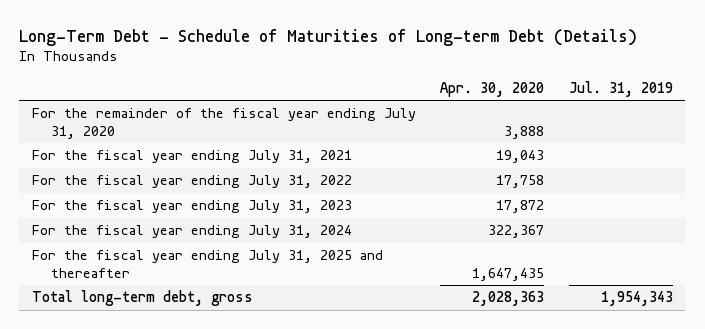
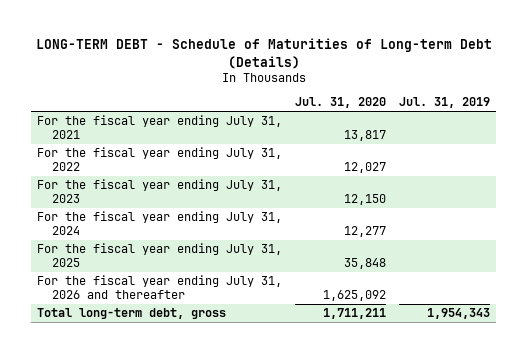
- Long-Term Debt - Schedule of Maturities of Long-term Debt (Details)
+ LONG-TERM DEBT - Schedule of Maturities of Long-term Debt (Details)
- | Apr. 30, 2020 | Jul. 31, 2019
+ | Jul. 31, 2020 | Jul. 31, 2019
- For the remainder of the fiscal year ending July 31, 2020 | 3,888 |
- For the fiscal year ending July 31, 2025 and thereafter | 1,647,435 |
+ For the fiscal year ending July 31, 2025 | 35,848 |
+ For the fiscal year ending July 31, 2026 and thereafter | 1,625,092 |

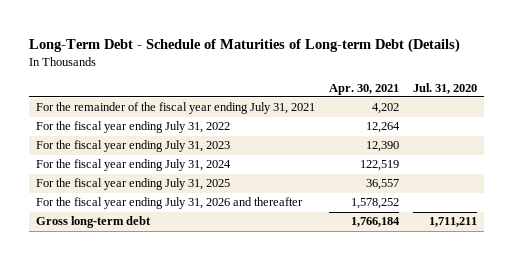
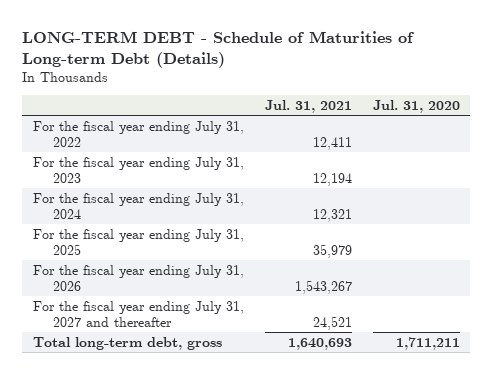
- Long-Term Debt - Schedule of Maturities of Long-term Debt (Details)
+ LONG-TERM DEBT - Schedule of Maturities of Long-term Debt (Details)
- | Apr. 30, 2021 | Jul. 31, 2020
+ | Jul. 31, 2021 | Jul. 31, 2020
- For the remainder of the fiscal year ending July 31, 2021 | 4,202 |
- For the fiscal year ending July 31, 2026 and thereafter | 1,578,252 |
- Gross long-term debt | 1,766,184 | 1,711,211
+ For the fiscal year ending July 31, 2026 | 1,543,267 |
+ For the fiscal year ending July 31, 2027 and thereafter | 24,521 |
+ Total long-term debt, gross | 1,640,693 | 1,711,211

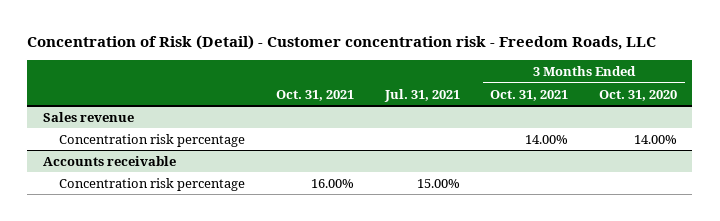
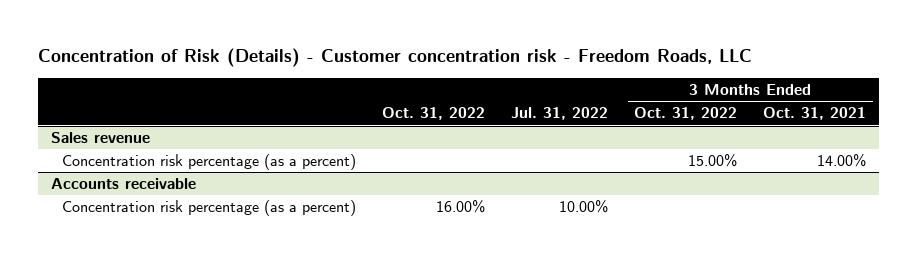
- Concentration of Risk (Detail) - Customer concentration risk - Freedom Roads, LLC
+ Concentration of Risk (Details) - Customer concentration risk - Freedom Roads, LLC
- | Oct. 31, 2021 | Jul. 31, 2021 | 3 Months Ended Oct. 31, 2021 | 3 Months Ended Oct. 31, 2020
+ | Oct. 31, 2022 | Jul. 31, 2022 | 3 Months Ended Oct. 31, 2022 | 3 Months Ended Oct. 31, 2021
@ Sales revenue
- Concentration risk percentage | | | 14.00% | 14.00%
+ Concentration risk percentage (as a percent) | | | 15.00% | 14.00%
@ Accounts receivable
- Concentration risk percentage | 16.00% | 15.00% | |
+ Concentration risk percentage (as a percent) | 16.00% | 10.00% | |

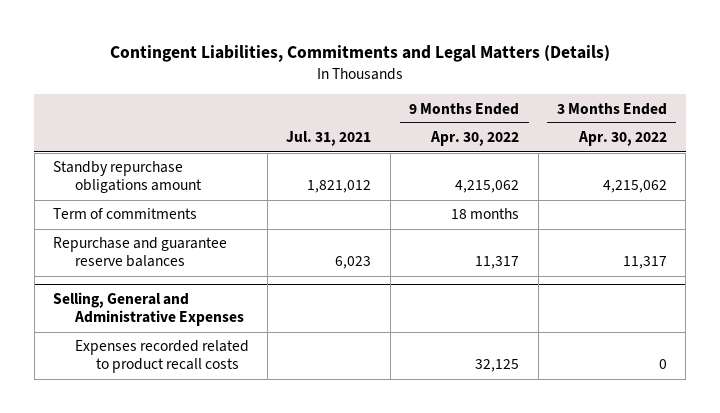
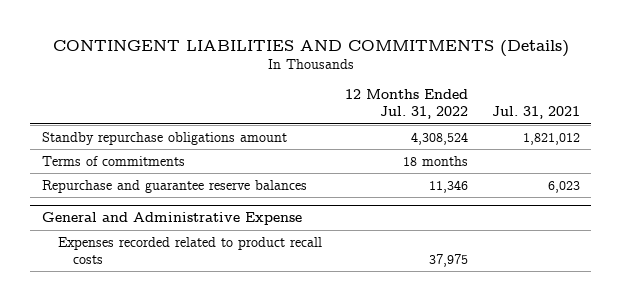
- Contingent Liabilities, Commitments and Legal Matters (Details)
+ CONTINGENT LIABILITIES AND COMMITMENTS (Details)
- | Jul. 31, 2021 | 9 Months Ended Apr. 30, 2022 | 3 Months Ended Apr. 30, 2022
+ | 12 Months Ended Jul. 31, 2022 | Jul. 31, 2021
- Term of commitments | | 18 months |
+ Terms of commitments | 18 months |
- Selling, General and Administrative Expenses
- Expenses recorded related to product recall costs | | 32,125 | 0
+ General and Administrative Expense
+ Expenses recorded related to product recall costs | 37,975 |

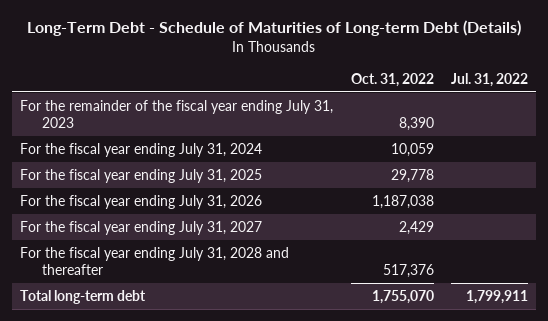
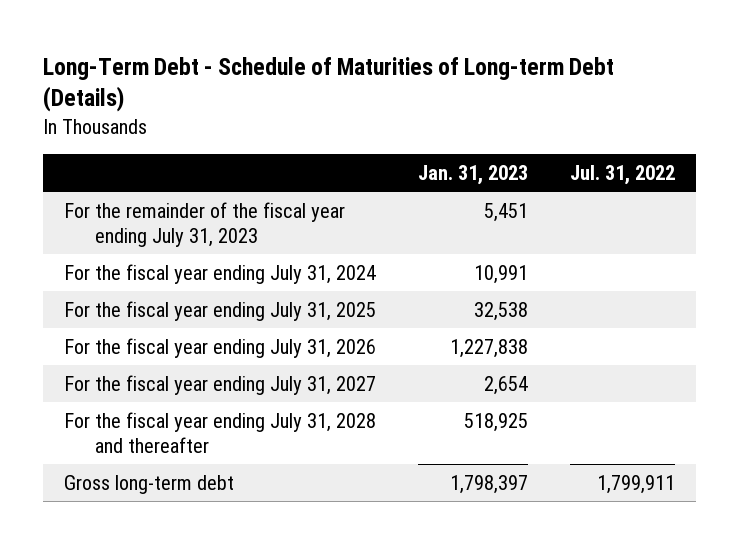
- | Oct. 31, 2022 | Jul. 31, 2022
+ | Jan. 31, 2023 | Jul. 31, 2022
- Total long-term debt | 1,755,070 | 1,799,911
+ Gross long-term debt | 1,798,397 | 1,799,911

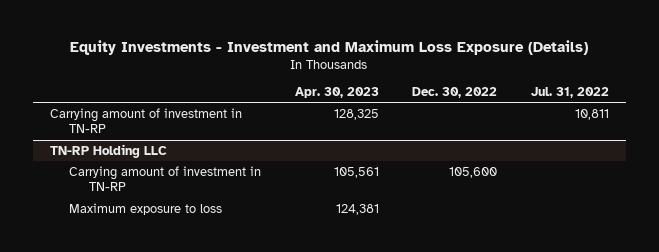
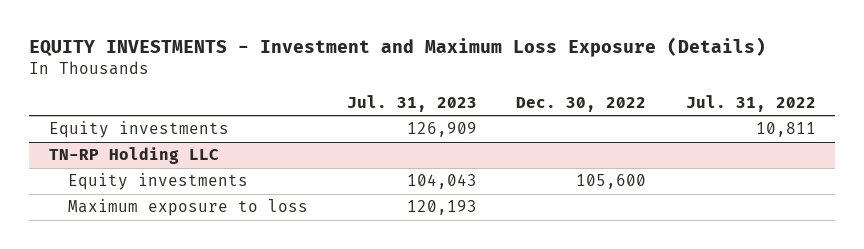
- Equity Investments - Investment and Maximum Loss Exposure (Details)
+ EQUITY INVESTMENTS - Investment and Maximum Loss Exposure (Details)
- | Apr. 30, 2023 | Dec. 30, 2022 | Jul. 31, 2022
+ | Jul. 31, 2023 | Dec. 30, 2022 | Jul. 31, 2022
- Carrying amount of investment in TN-RP | 128,325 | | 10,811
+ Equity investments | 126,909 | | 10,811
@ TN-RP Holding LLC
- Carrying amount of investment in TN-RP | 105,561 | 105,600 |
+ Equity investments | 104,043 | 105,600 |

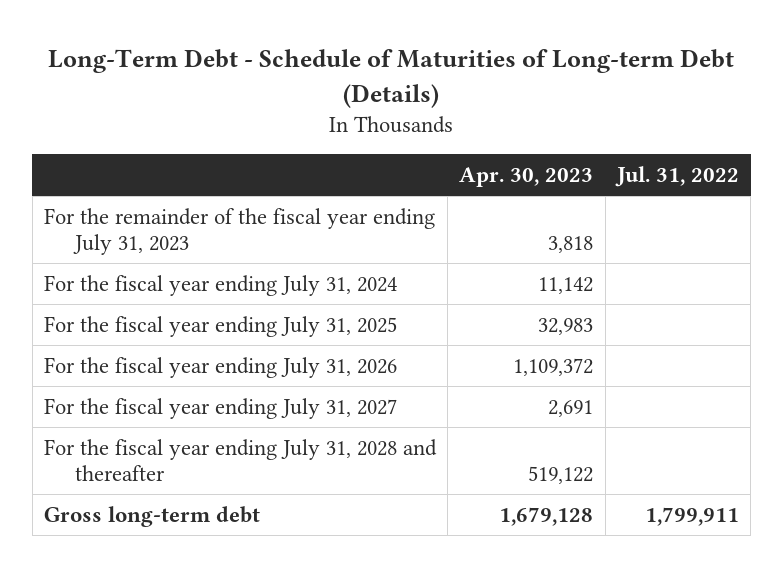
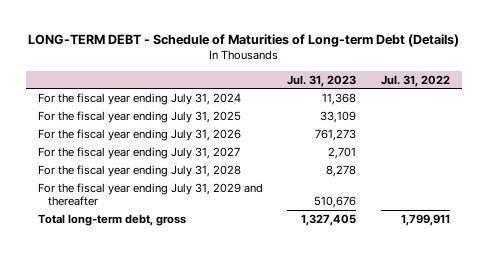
- Long-Term Debt - Schedule of Maturities of Long-term Debt (Details)
+ LONG-TERM DEBT - Schedule of Maturities of Long-term Debt (Details)
- | Apr. 30, 2023 | Jul. 31, 2022
+ | Jul. 31, 2023 | Jul. 31, 2022
- For the remainder of the fiscal year ending July 31, 2023 | 3,818 |
- For the fiscal year ending July 31, 2028 and thereafter | 519,122 |
- Gross long-term debt | 1,679,128 | 1,799,911
+ For the fiscal year ending July 31, 2028 | 8,278 |
+ For the fiscal year ending July 31, 2029 and thereafter | 510,676 |
+ Total long-term debt, gross | 1,327,405 | 1,799,911

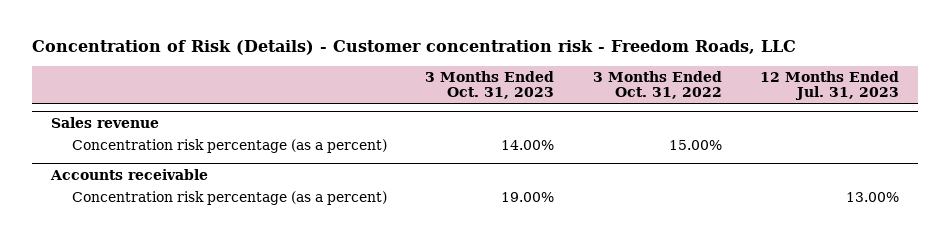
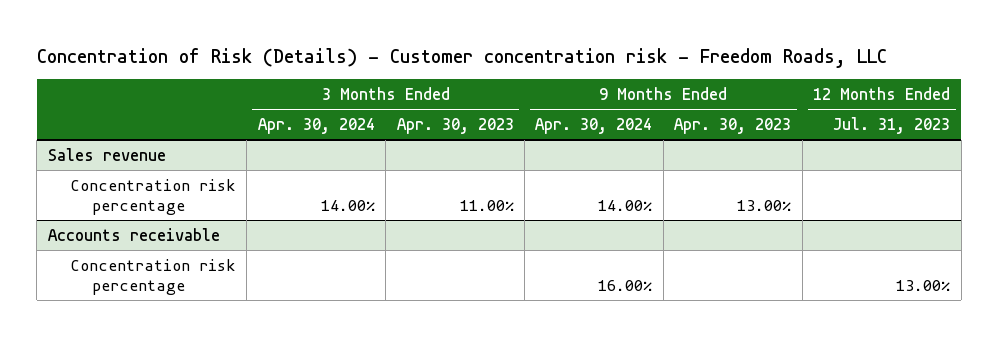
- | 3 Months Ended Oct. 31, 2023 | 3 Months Ended Oct. 31, 2022 | 12 Months Ended Jul. 31, 2023
+ | 3 Months Ended Apr. 30, 2024 | 3 Months Ended Apr. 30, 2023 | 9 Months Ended Apr. 30, 2024 | 9 Months Ended Apr. 30, 2023 | 12 Months Ended Jul. 31, 2023
@ Sales revenue
- Concentration risk percentage (as a percent) | 14.00% | 15.00% |
+ Concentration risk percentage | 14.00% | 11.00% | 14.00% | 13.00% |
@ Accounts receivable
- Concentration risk percentage (as a percent) | 19.00% | | 13.00%
+ Concentration risk percentage | | | 16.00% | | 13.00%

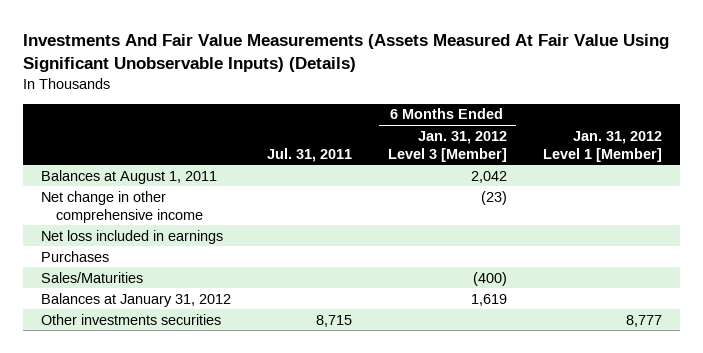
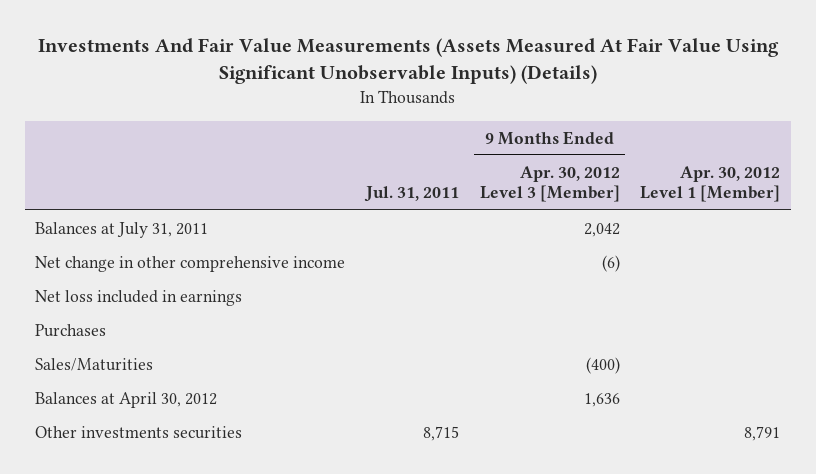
- | Jul. 31, 2011 | 6 Months Ended Jan. 31, 2012 Level 3 [Member] | Jan. 31, 2012 Level 1 [Member]
+ | Jul. 31, 2011 | 9 Months Ended Apr. 30, 2012 Level 3 [Member] | Apr. 30, 2012 Level 1 [Member]
- Balances at August 1, 2011 | | 2,042 |
+ Balances at July 31, 2011 | | 2,042 |
- Balances at January 31, 2012 | | 1,619 |
+ Balances at April 30, 2012 | | 1,636 |

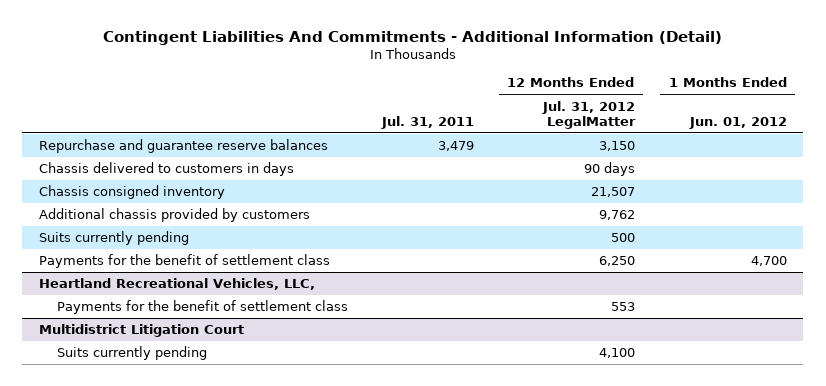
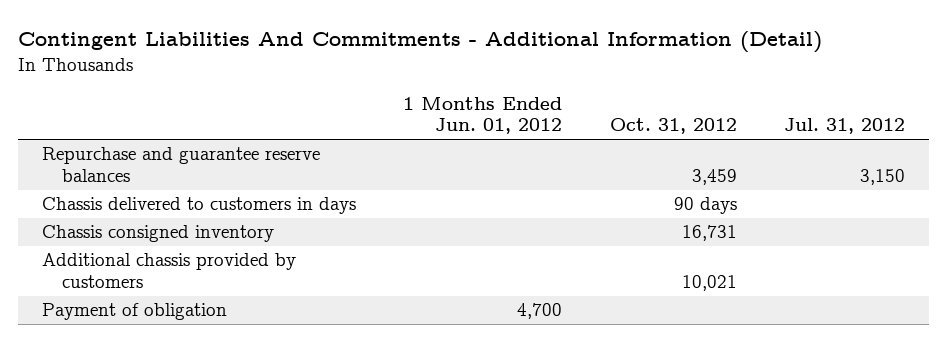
- | Jul. 31, 2011 | 12 Months Ended Jul. 31, 2012 LegalMatter | 1 Months Ended Jun. 01, 2012
+ | 1 Months Ended Jun. 01, 2012 | Oct. 31, 2012 | Jul. 31, 2012
- Suits currently pending | | 500 |
- Payments for the benefit of settlement class | | 6,250 | 4,700
- Heartland Recreational Vehicles, LLC,
- Payments for the benefit of settlement class | | 553 |
- Multidistrict Litigation Court
- Suits currently pending | | 4,100 |
+ Payment of obligation | 4,700 | |

